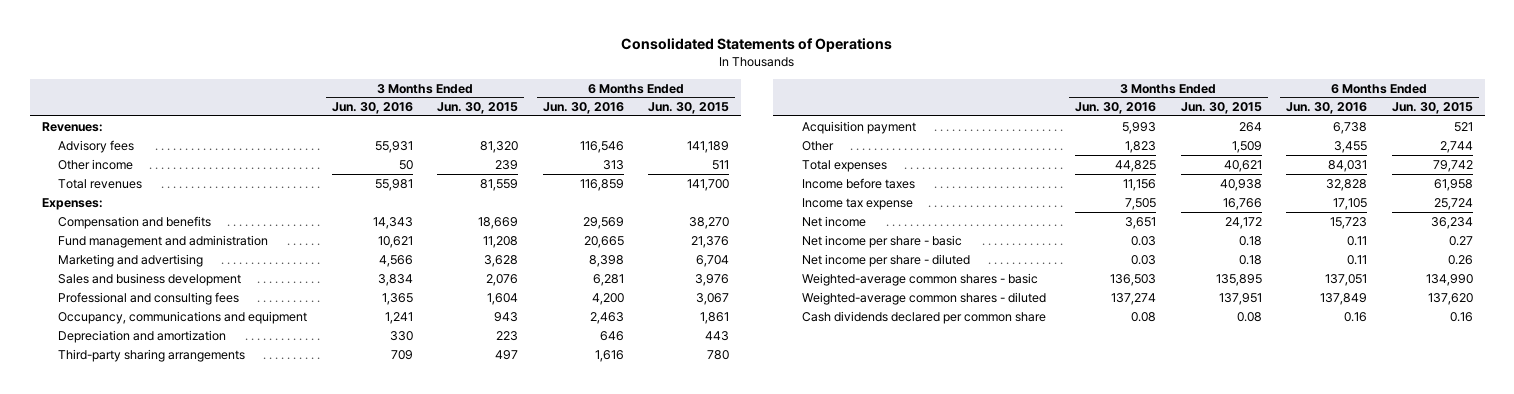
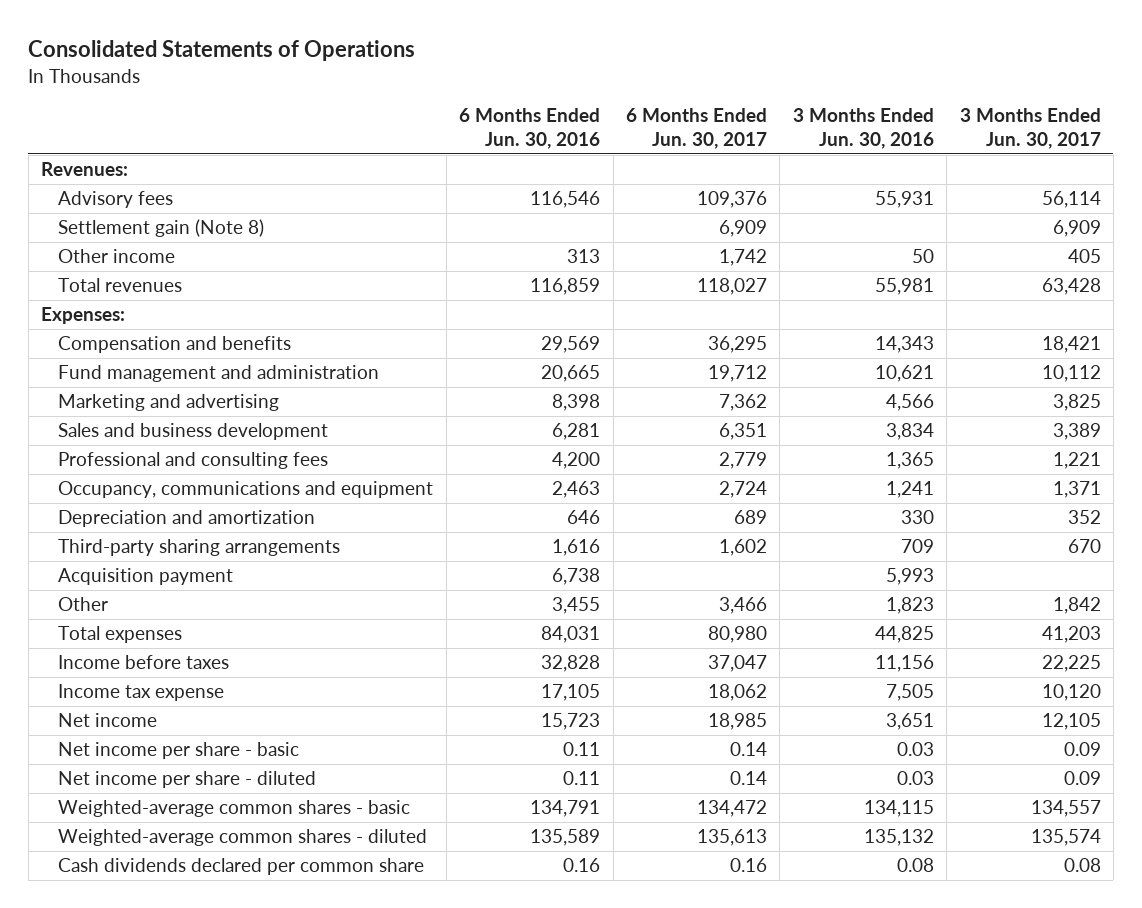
- | 3 Months Ended Jun. 30, 2016 | 3 Months Ended Jun. 30, 2015 | 6 Months Ended Jun. 30, 2016 | 6 Months Ended Jun. 30, 2015
+ | 6 Months Ended Jun. 30, 2016 | 6 Months Ended Jun. 30, 2017 | 3 Months Ended Jun. 30, 2016 | 3 Months Ended Jun. 30, 2017
+ Settlement gain (Note 8) | | 6,909 | | 6,909
- Weighted-average common shares - basic | 136,503 | 135,895 | 137,051 | 134,990
- Weighted-average common shares - diluted | 137,274 | 137,951 | 137,849 | 137,620
+ Weighted-average common shares - basic | 134,791 | 134,472 | 134,115 | 134,557
+ Weighted-average common shares - diluted | 135,589 | 135,613 | 135,132 | 135,574

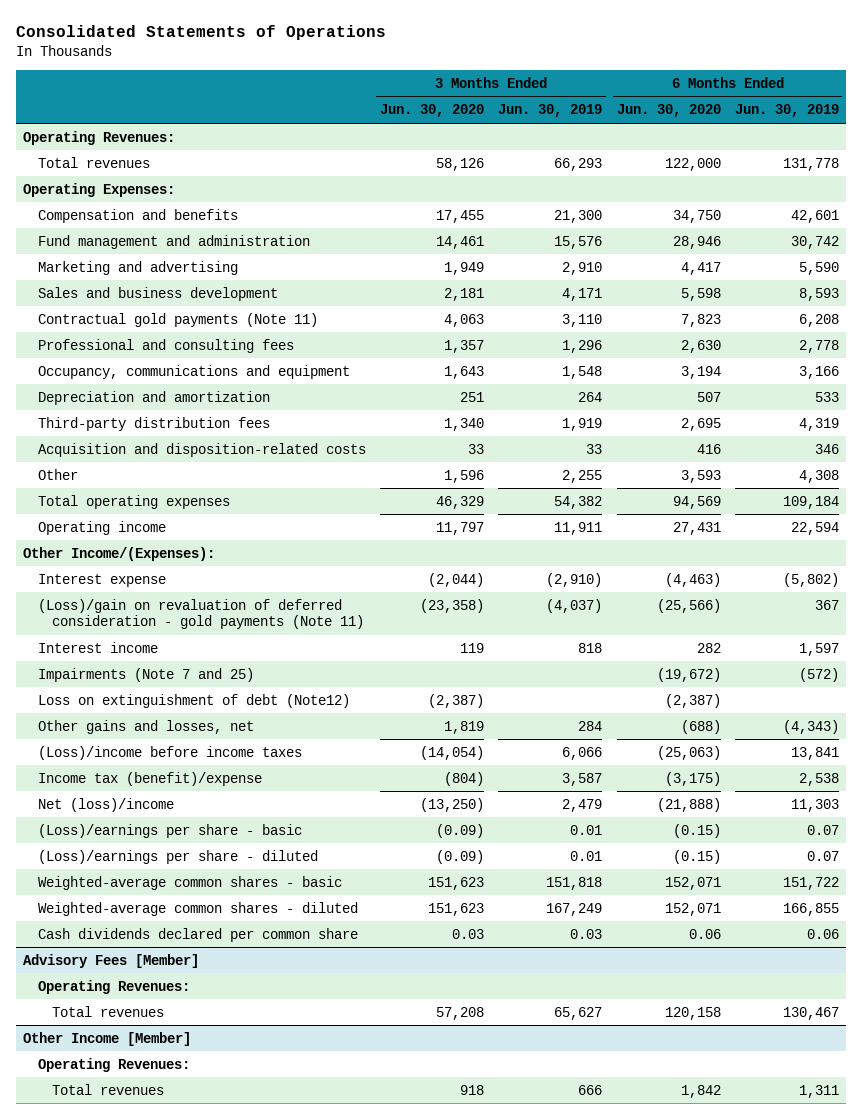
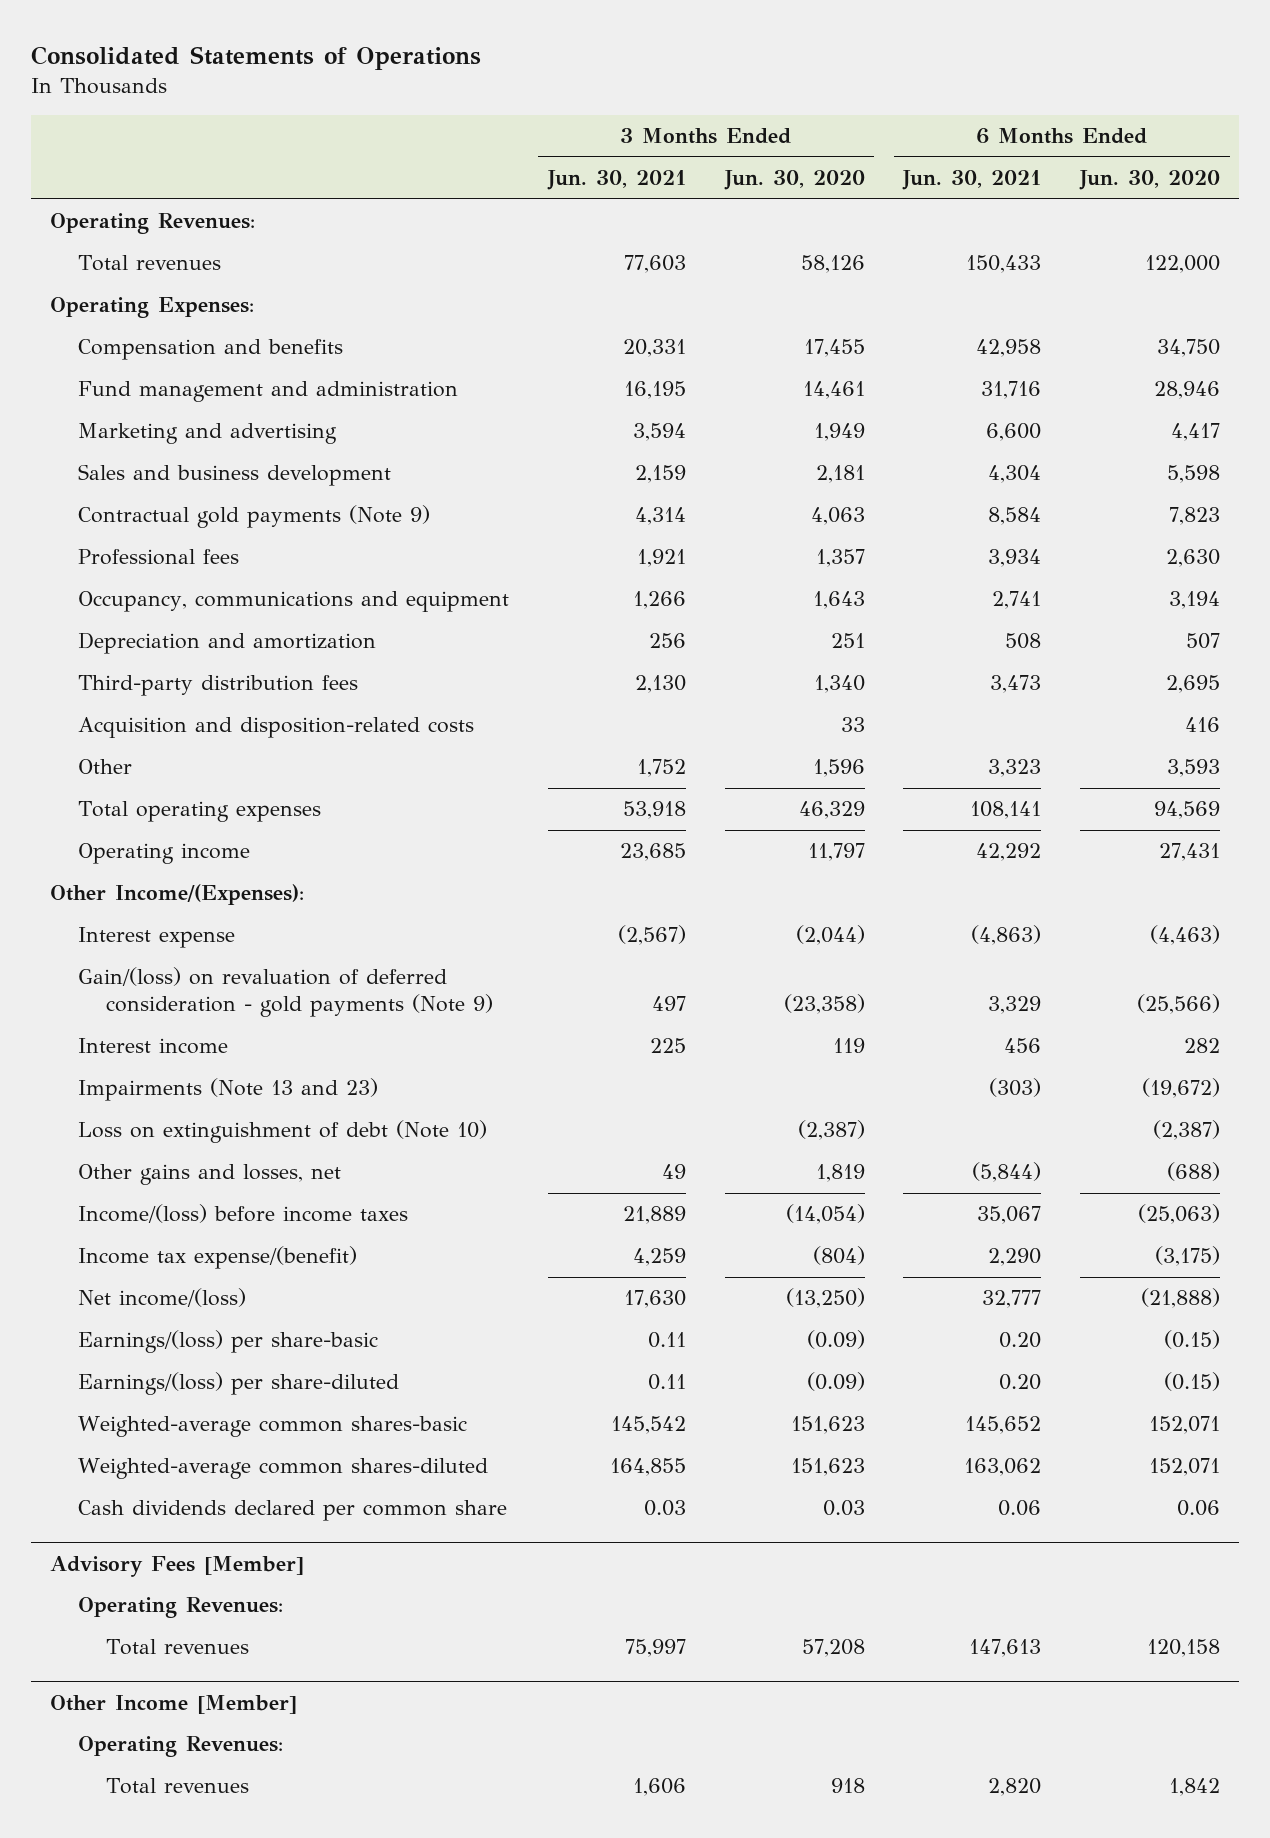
- | 3 Months Ended Jun. 30, 2020 | 3 Months Ended Jun. 30, 2019 | 6 Months Ended Jun. 30, 2020 | 6 Months Ended Jun. 30, 2019
+ | 3 Months Ended Jun. 30, 2021 | 3 Months Ended Jun. 30, 2020 | 6 Months Ended Jun. 30, 2021 | 6 Months Ended Jun. 30, 2020
- Contractual gold payments (Note 11) | 4,063 | 3,110 | 7,823 | 6,208
- Professional and consulting fees | 1,357 | 1,296 | 2,630 | 2,778
+ Contractual gold payments (Note 9) | 4,314 | 4,063 | 8,584 | 7,823
+ Professional fees | 1,921 | 1,357 | 3,934 | 2,630
- (Loss)/gain on revaluation of deferred consideration - gold payments (Note 11) | (23,358) | (4,037) | (25,566) | 367
+ Gain/(loss) on revaluation of deferred consideration - gold payments (Note 9) | 497 | (23,358) | 3,329 | (25,566)
- Impairments (Note 7 and 25) | | | (19,672) | (572)
- Loss on extinguishment of debt (Note12) | (2,387) | | (2,387) |
+ Impairments (Note 13 and 23) | | | (303) | (19,672)
+ Loss on extinguishment of debt (Note 10) | | (2,387) | | (2,387)
- (Loss)/income before income taxes | (14,054) | 6,066 | (25,063) | 13,841
- Income tax (benefit)/expense | (804) | 3,587 | (3,175) | 2,538
- Net (loss)/income | (13,250) | 2,479 | (21,888) | 11,303
- (Loss)/earnings per share - basic | (0.09) | 0.01 | (0.15) | 0.07
- (Loss)/earnings per share - diluted | (0.09) | 0.01 | (0.15) | 0.07
- Weighted-average common shares - basic | 151,623 | 151,818 | 152,071 | 151,722
- Weighted-average common shares - diluted | 151,623 | 167,249 | 152,071 | 166,855
+ Income/(loss) before income taxes | 21,889 | (14,054) | 35,067 | (25,063)
+ Income tax expense/(benefit) | 4,259 | (804) | 2,290 | (3,175)
+ Net income/(loss) | 17,630 | (13,250) | 32,777 | (21,888)
+ Earnings/(loss) per share-basic | 0.11 | (0.09) | 0.20 | (0.15)
+ Earnings/(loss) per share-diluted | 0.11 | (0.09) | 0.20 | (0.15)
+ Weighted-average common shares-basic | 145,542 | 151,623 | 145,652 | 152,071
+ Weighted-average common shares-diluted | 164,855 | 151,623 | 163,062 | 152,071

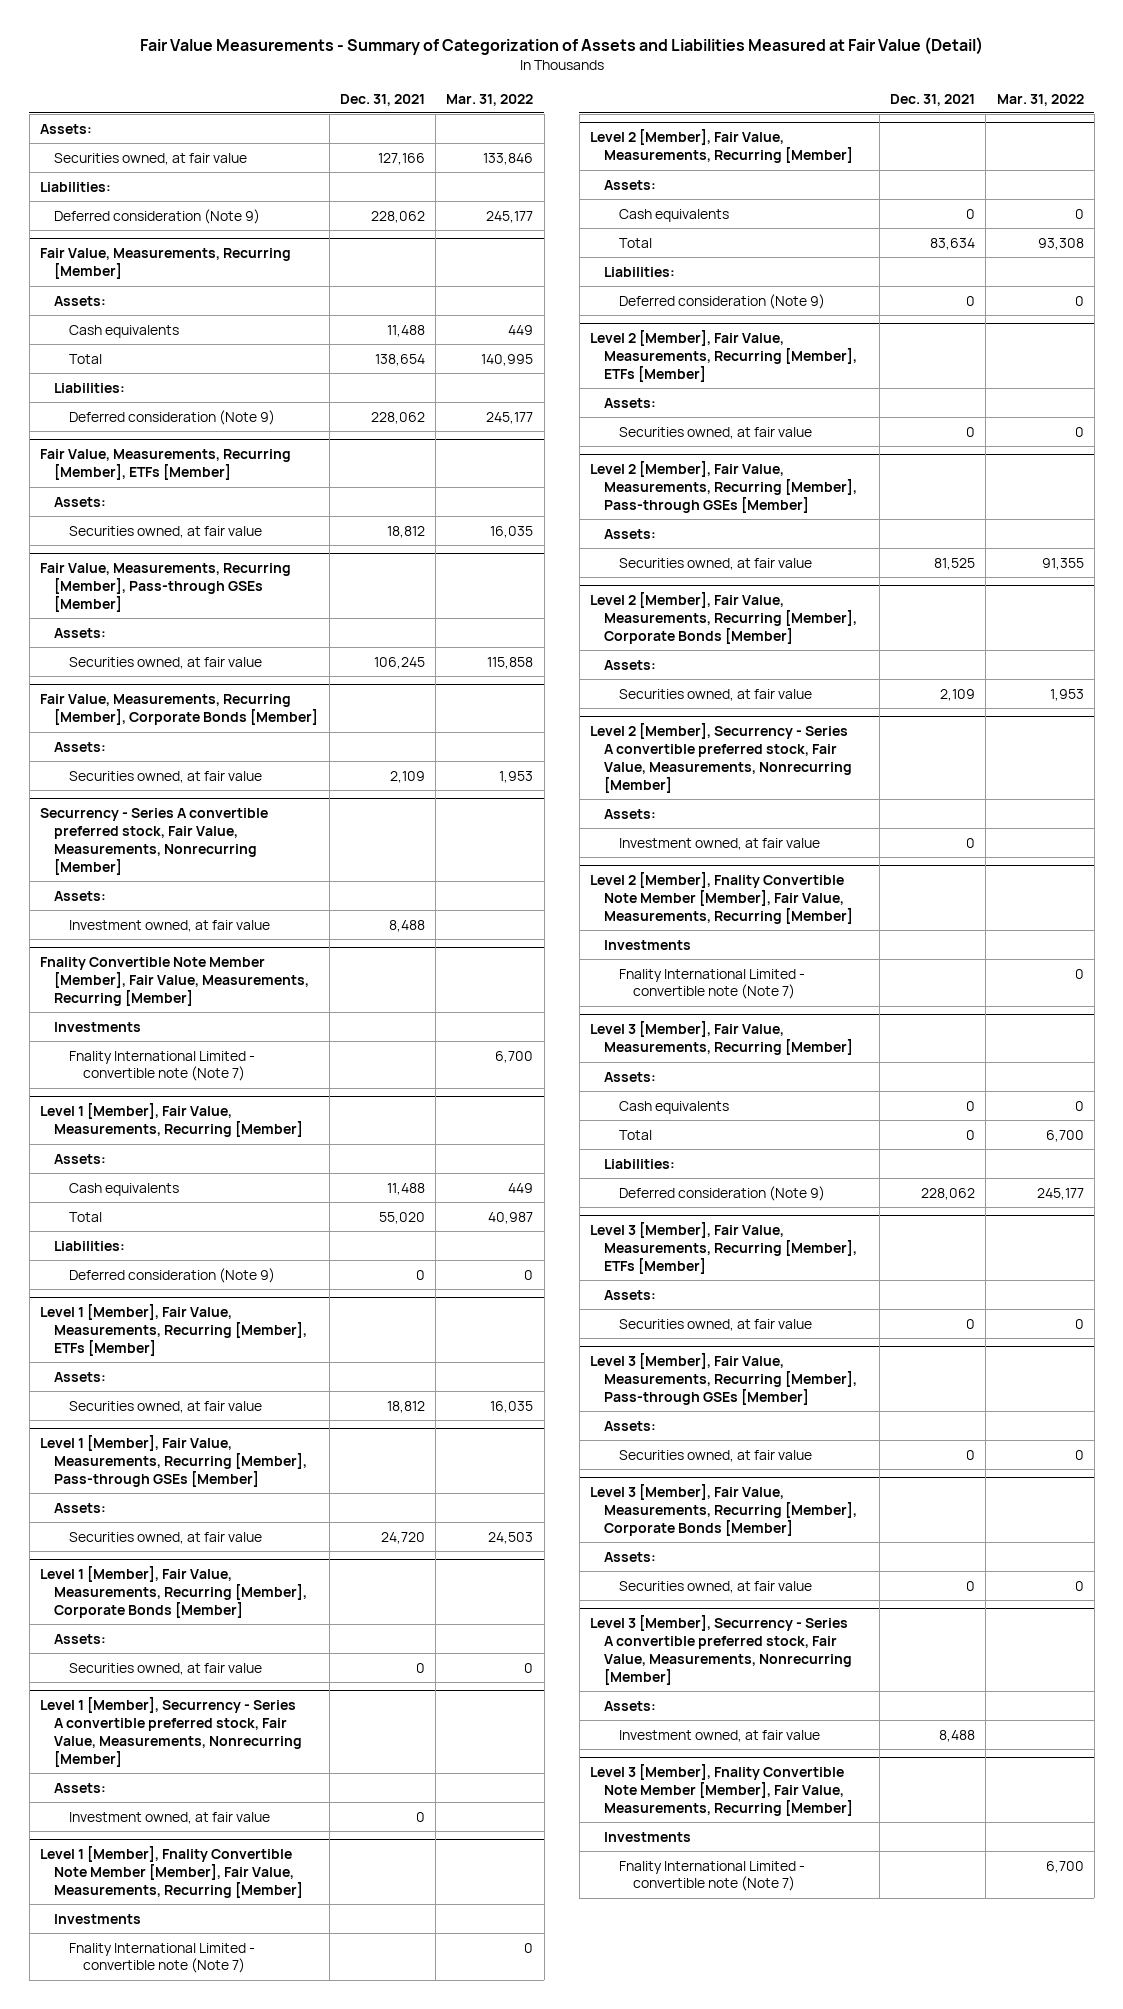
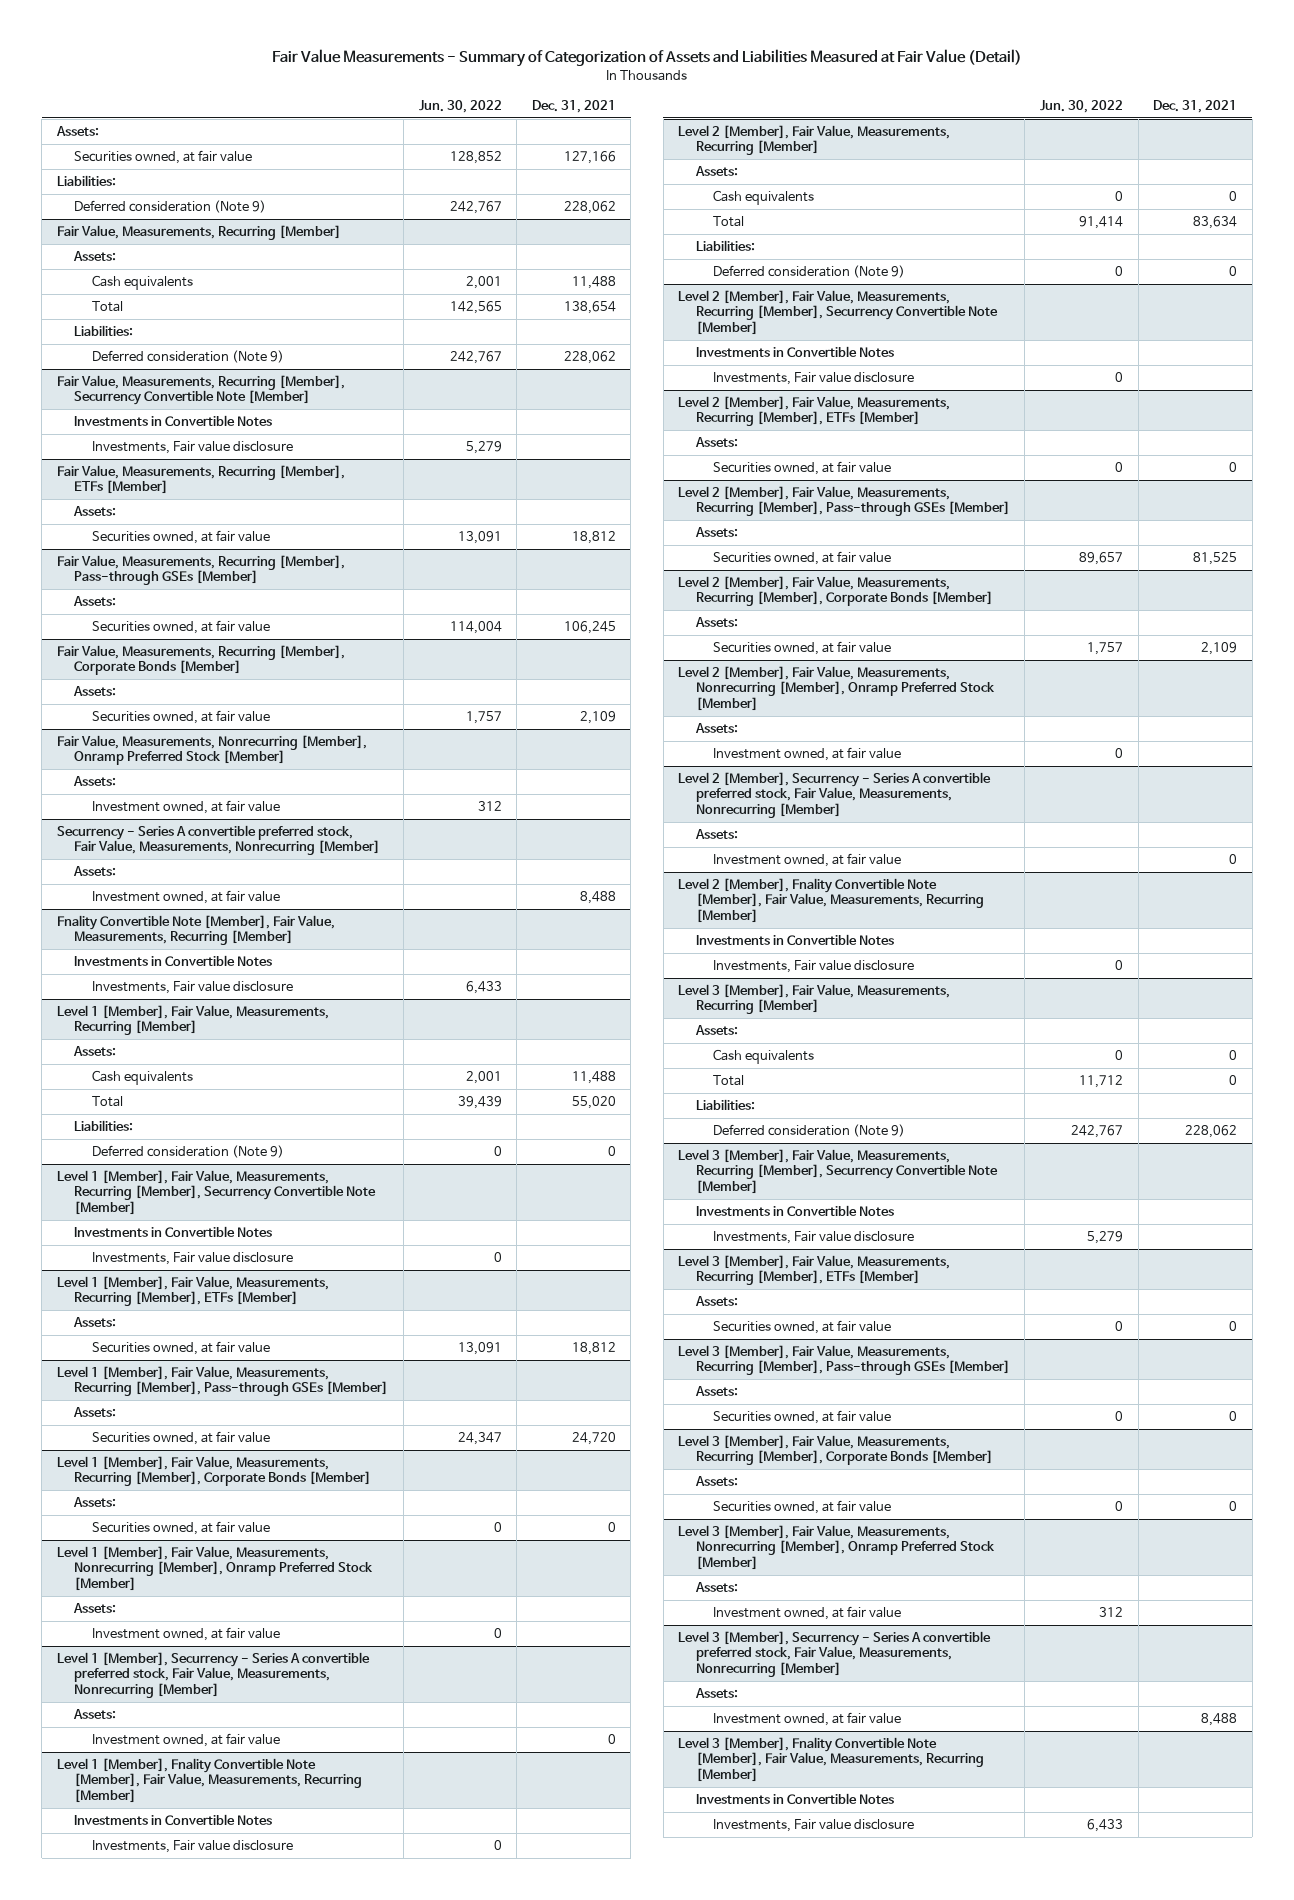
- | Dec. 31, 2021 | Mar. 31, 2022
+ | Jun. 30, 2022 | Dec. 31, 2021
+ Fair Value, Measurements, Recurring [Member], Securrency Convertible Note [Member]
+ Investments in Convertible Notes
+ Investments, Fair value disclosure | 5,279 |
+ Fair Value, Measurements, Nonrecurring [Member], Onramp Preferred Stock [Member]
+ Assets:
+ Investment owned, at fair value | 312 |
- Fnality Convertible Note Member [Member], Fair Value, Measurements, Recurring [Member]
- Investments
- Fnality International Limited - convertible note (Note 7) | | 6,700
+ Fnality Convertible Note [Member], Fair Value, Measurements, Recurring [Member]
+ Investments in Convertible Notes
+ Investments, Fair value disclosure | 6,433 |
+ Level 1 [Member], Fair Value, Measurements, Recurring [Member], Securrency Convertible Note [Member]
+ Investments in Convertible Notes
+ Investments, Fair value disclosure | 0 |
+ Level 1 [Member], Fair Value, Measurements, Nonrecurring [Member], Onramp Preferred Stock [Member]
+ Assets:
+ Investment owned, at fair value | 0 |
- Level 1 [Member], Fnality Convertible Note Member [Member], Fair Value, Measurements, Recurring [Member]
- Investments
- Fnality International Limited - convertible note (Note 7) | | 0
+ Level 1 [Member], Fnality Convertible Note [Member], Fair Value, Measurements, Recurring [Member]
+ Investments in Convertible Notes
+ Investments, Fair value disclosure | 0 |
+ Level 2 [Member], Fair Value, Measurements, Recurring [Member], Securrency Convertible Note [Member]
+ Investments in Convertible Notes
+ Investments, Fair value disclosure | 0 |
+ Level 2 [Member], Fair Value, Measurements, Nonrecurring [Member], Onramp Preferred Stock [Member]
+ Assets:
+ Investment owned, at fair value | 0 |
- Level 2 [Member], Fnality Convertible Note Member [Member], Fair Value, Measurements, Recurring [Member]
- Investments
- Fnality International Limited - convertible note (Note 7) | | 0
+ Level 2 [Member], Fnality Convertible Note [Member], Fair Value, Measurements, Recurring [Member]
+ Investments in Convertible Notes
+ Investments, Fair value disclosure | 0 |
+ Level 3 [Member], Fair Value, Measurements, Recurring [Member], Securrency Convertible Note [Member]
+ Investments in Convertible Notes
+ Investments, Fair value disclosure | 5,279 |
+ Level 3 [Member], Fair Value, Measurements, Nonrecurring [Member], Onramp Preferred Stock [Member]
+ Assets:
+ Investment owned, at fair value | 312 |
- Level 3 [Member], Fnality Convertible Note Member [Member], Fair Value, Measurements, Recurring [Member]
- Investments
- Fnality International Limited - convertible note (Note 7) | | 6,700
+ Level 3 [Member], Fnality Convertible Note [Member], Fair Value, Measurements, Recurring [Member]
+ Investments in Convertible Notes
+ Investments, Fair value disclosure | 6,433 |

